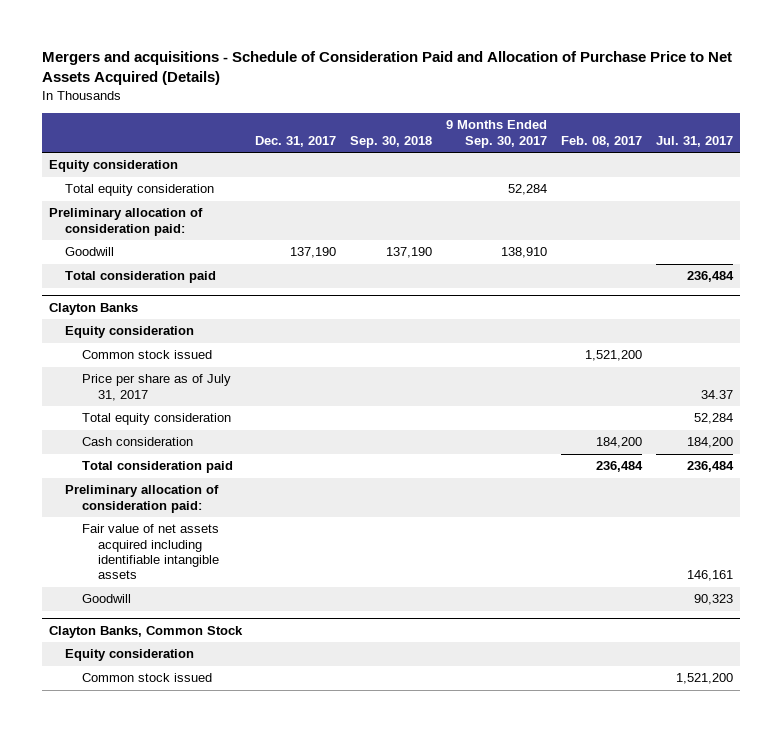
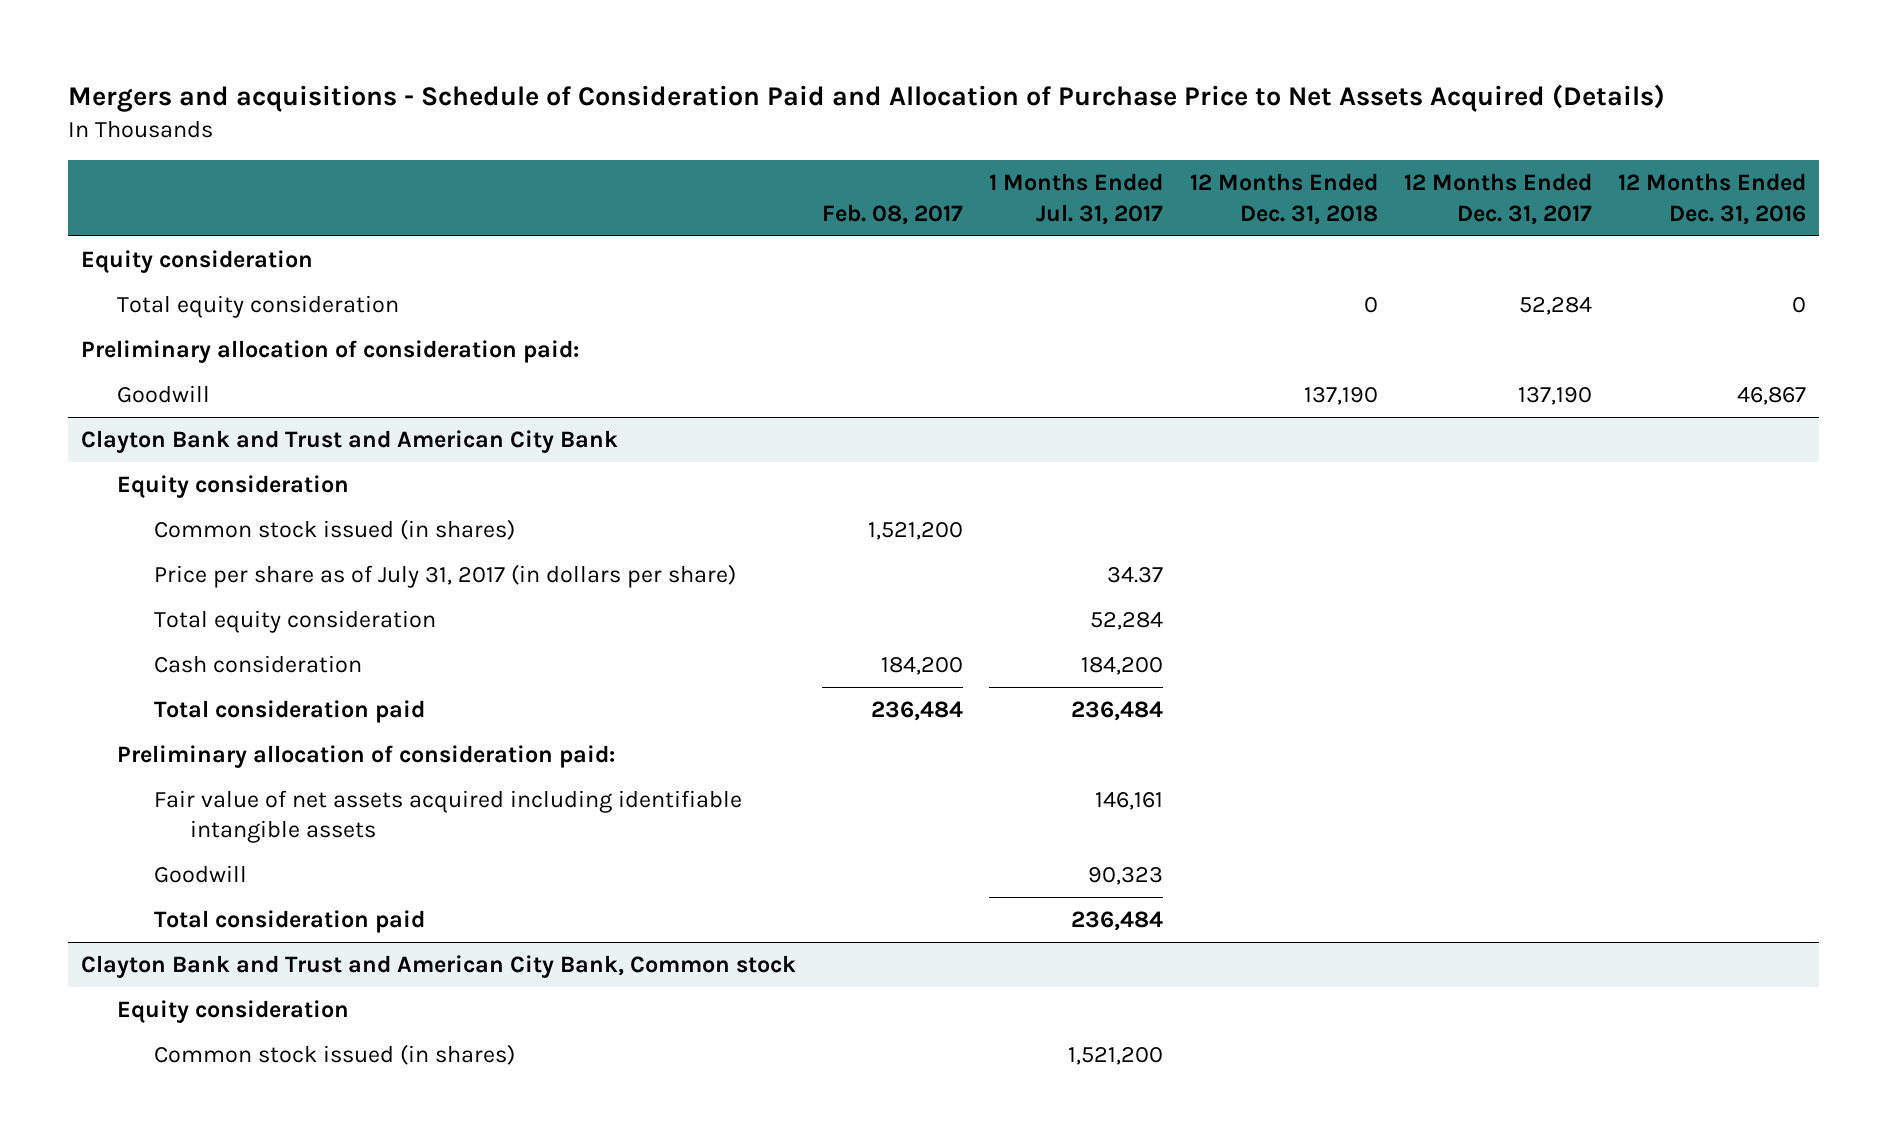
- | Dec. 31, 2017 | Sep. 30, 2018 | 9 Months Ended Sep. 30, 2017 | Feb. 08, 2017 | Jul. 31, 2017
+ | Feb. 08, 2017 | 1 Months Ended Jul. 31, 2017 | 12 Months Ended Dec. 31, 2018 | 12 Months Ended Dec. 31, 2017 | 12 Months Ended Dec. 31, 2016
- Total consideration paid | | | | | 236,484
- Clayton Banks
+ Clayton Bank and Trust and American City Bank
- Common stock issued | | | | 1,521,200 |
- Price per share as of July 31, 2017 | | | | | 34.37
+ Common stock issued (in shares) | 1,521,200 | | | |
+ Price per share as of July 31, 2017 (in dollars per share) | | 34.37 | | |
- Clayton Banks, Common Stock
+ Total consideration paid | | 236,484 | | |
+ Clayton Bank and Trust and American City Bank, Common stock
- Common stock issued | | | | | 1,521,200
+ Common stock issued (in shares) | | 1,521,200 | | |

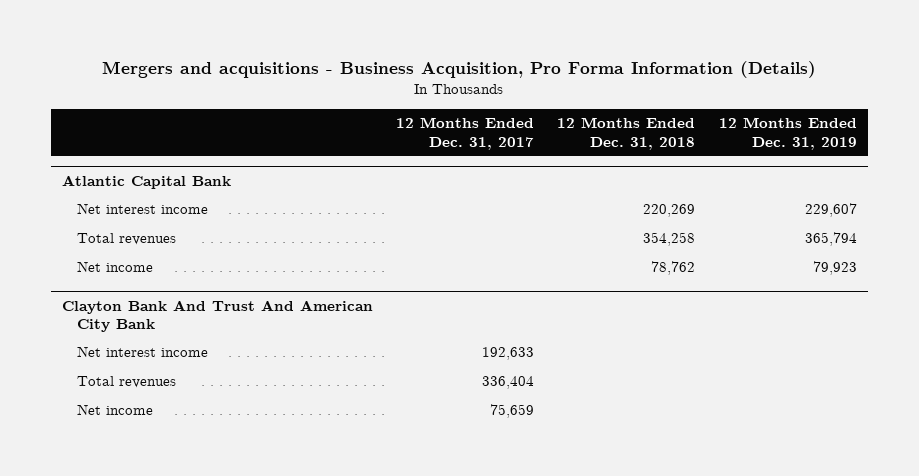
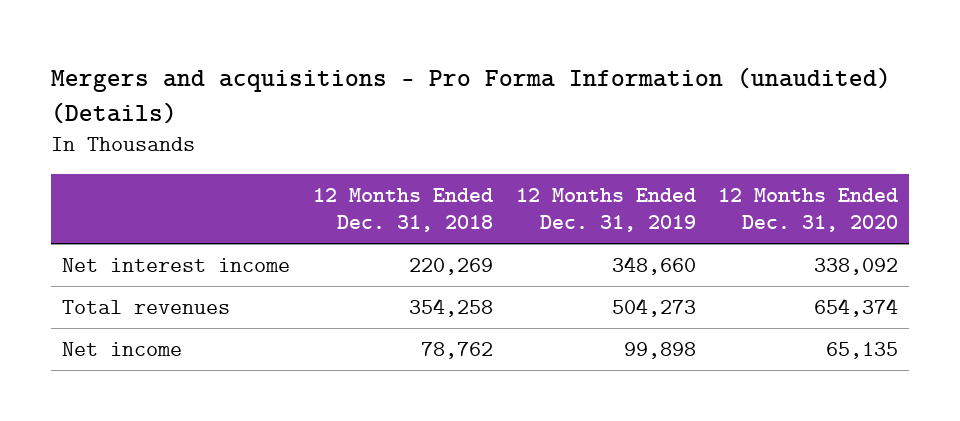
- Mergers and acquisitions - Business Acquisition, Pro Forma Information (Details)
+ Mergers and acquisitions - Pro Forma Information (unaudited) (Details)
- | 12 Months Ended Dec. 31, 2017 | 12 Months Ended Dec. 31, 2018 | 12 Months Ended Dec. 31, 2019
+ | 12 Months Ended Dec. 31, 2018 | 12 Months Ended Dec. 31, 2019 | 12 Months Ended Dec. 31, 2020
- Atlantic Capital Bank
- Net interest income | | 220,269 | 229,607
- Total revenues | | 354,258 | 365,794
- Net income | | 78,762 | 79,923
- Clayton Bank And Trust And American City Bank
- Net interest income | 192,633 | |
- Total revenues | 336,404 | |
- Net income | 75,659 | |
+ Net interest income | 220,269 | 348,660 | 338,092
+ Total revenues | 354,258 | 504,273 | 654,374
+ Net income | 78,762 | 99,898 | 65,135

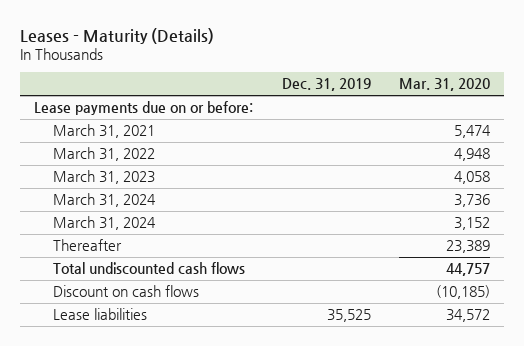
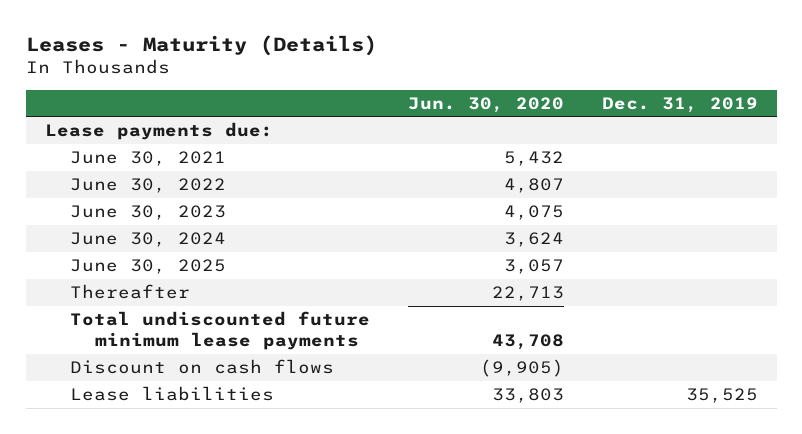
- | Dec. 31, 2019 | Mar. 31, 2020
+ | Jun. 30, 2020 | Dec. 31, 2019
- Lease payments due on or before:
- March 31, 2021 | | 5,474
- March 31, 2022 | | 4,948
- March 31, 2023 | | 4,058
- March 31, 2024 | | 3,736
- March 31, 2024 | | 3,152
+ Lease payments due:
+ June 30, 2021 | 5,432 |
+ June 30, 2022 | 4,807 |
+ June 30, 2023 | 4,075 |
+ June 30, 2024 | 3,624 |
+ June 30, 2025 | 3,057 |
- Total undiscounted cash flows | | 44,757
+ Total undiscounted future minimum lease payments | 43,708 |

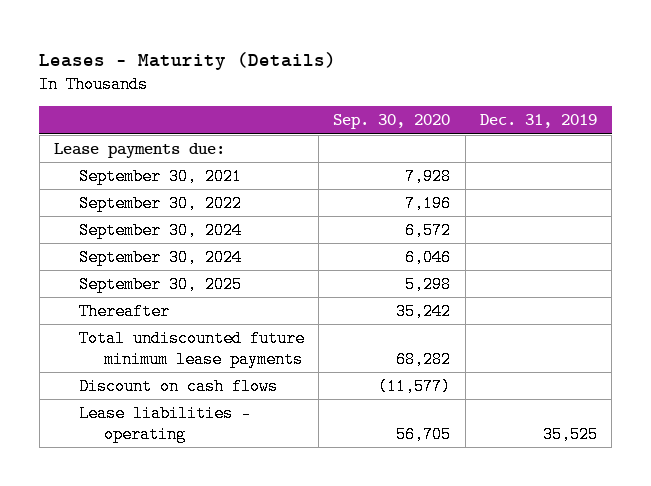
- | Jun. 30, 2020 | Dec. 31, 2019
+ | Sep. 30, 2020 | Dec. 31, 2019
- June 30, 2021 | 5,432 |
- June 30, 2022 | 4,807 |
- June 30, 2023 | 4,075 |
- June 30, 2024 | 3,624 |
- June 30, 2025 | 3,057 |
+ September 30, 2021 | 7,928 |
+ September 30, 2022 | 7,196 |
+ September 30, 2024 | 6,572 |
+ September 30, 2024 | 6,046 |
+ September 30, 2025 | 5,298 |
- Lease liabilities | 33,803 | 35,525
+ Lease liabilities - operating | 56,705 | 35,525

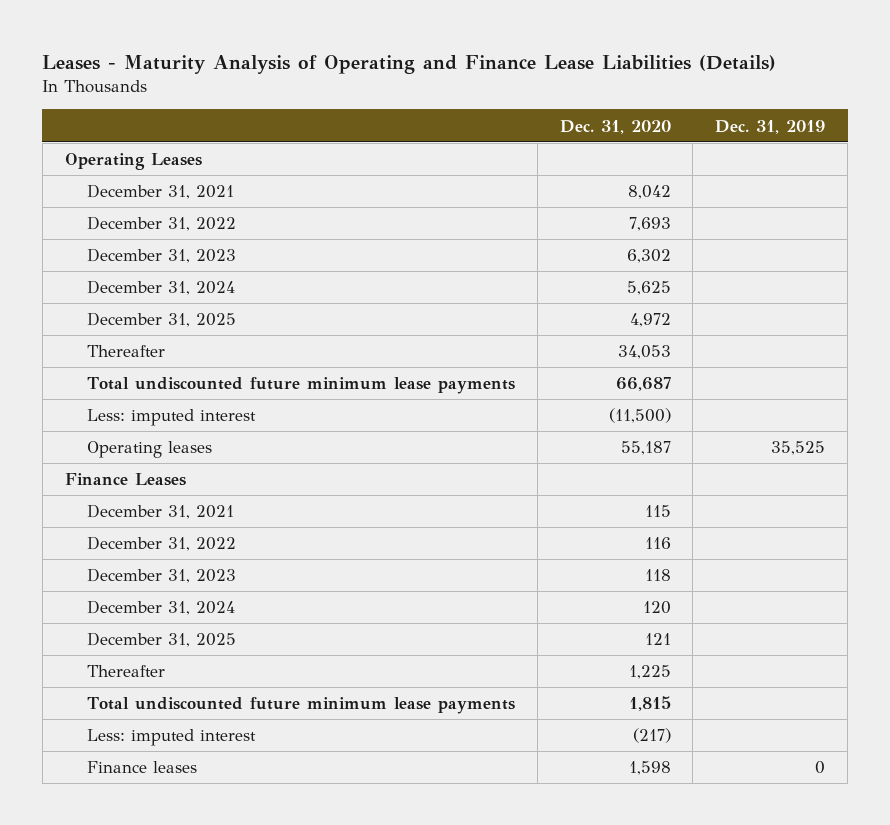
- Leases - Maturity (Details)
+ Leases - Maturity Analysis of Operating and Finance Lease Liabilities (Details)
- | Sep. 30, 2020 | Dec. 31, 2019
+ | Dec. 31, 2020 | Dec. 31, 2019
- Lease payments due:
- September 30, 2021 | 7,928 |
- September 30, 2022 | 7,196 |
- September 30, 2024 | 6,572 |
- September 30, 2024 | 6,046 |
- September 30, 2025 | 5,298 |
+ Operating Leases
+ December 31, 2021 | 8,042 |
+ December 31, 2022 | 7,693 |
+ December 31, 2023 | 6,302 |
+ December 31, 2024 | 5,625 |
+ December 31, 2025 | 4,972 |
- Discount on cash flows | (11,577) |
- Lease liabilities - operating | 56,705 | 35,525
+ Less: imputed interest | (11,500) |
+ Operating leases | 55,187 | 35,525
+ Finance Leases
+ December 31, 2021 | 115 |
+ December 31, 2022 | 116 |
+ December 31, 2023 | 118 |
+ December 31, 2024 | 120 |
+ December 31, 2025 | 121 |
+ Thereafter | 1,225 |
+ Total undiscounted future minimum lease payments | 1,815 |
+ Less: imputed interest | (217) |
+ Finance leases | 1,598 | 0

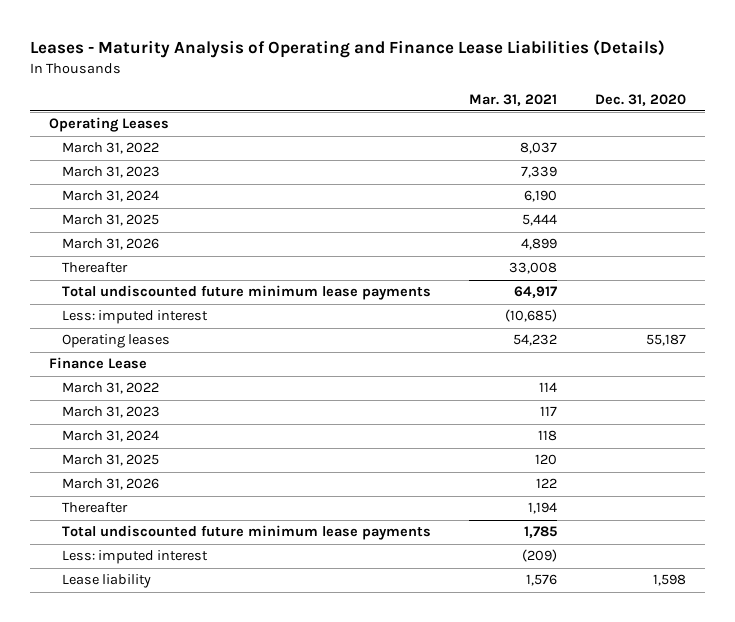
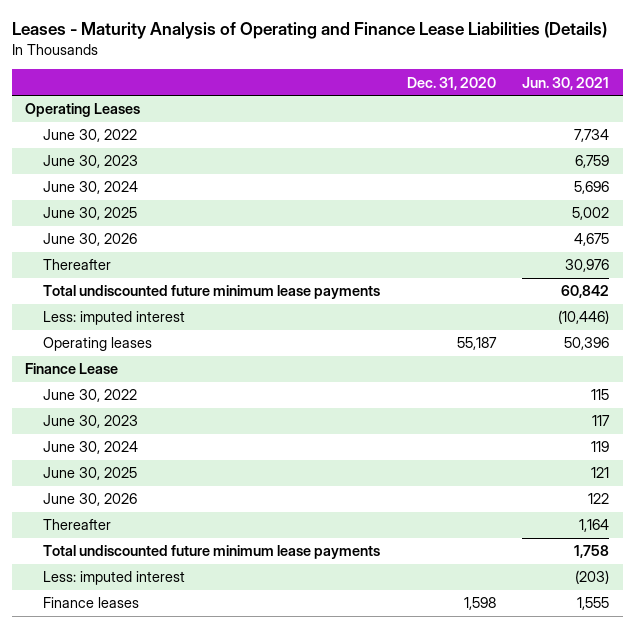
- | Mar. 31, 2021 | Dec. 31, 2020
+ | Dec. 31, 2020 | Jun. 30, 2021
- March 31, 2022 | 8,037 |
- March 31, 2023 | 7,339 |
- March 31, 2024 | 6,190 |
- March 31, 2025 | 5,444 |
- March 31, 2026 | 4,899 |
+ June 30, 2022 | | 7,734
+ June 30, 2023 | | 6,759
+ June 30, 2024 | | 5,696
+ June 30, 2025 | | 5,002
+ June 30, 2026 | | 4,675
- March 31, 2022 | 114 |
- March 31, 2023 | 117 |
- March 31, 2024 | 118 |
- March 31, 2025 | 120 |
- March 31, 2026 | 122 |
+ June 30, 2022 | | 115
+ June 30, 2023 | | 117
+ June 30, 2024 | | 119
+ June 30, 2025 | | 121
+ June 30, 2026 | | 122
- Lease liability | 1,576 | 1,598
+ Finance leases | 1,598 | 1,555

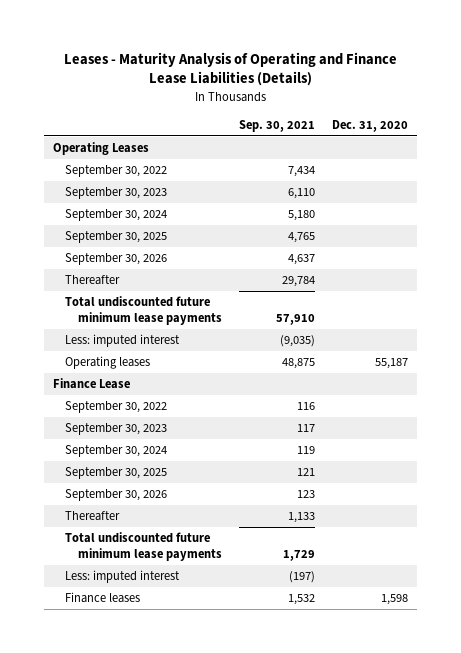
- | Dec. 31, 2020 | Jun. 30, 2021
+ | Sep. 30, 2021 | Dec. 31, 2020
- June 30, 2022 | | 7,734
- June 30, 2023 | | 6,759
- June 30, 2024 | | 5,696
- June 30, 2025 | | 5,002
- June 30, 2026 | | 4,675
+ September 30, 2022 | 7,434 |
+ September 30, 2023 | 6,110 |
+ September 30, 2024 | 5,180 |
+ September 30, 2025 | 4,765 |
+ September 30, 2026 | 4,637 |
- June 30, 2022 | | 115
- June 30, 2023 | | 117
- June 30, 2024 | | 119
- June 30, 2025 | | 121
- June 30, 2026 | | 122
+ September 30, 2022 | 116 |
+ September 30, 2023 | 117 |
+ September 30, 2024 | 119 |
+ September 30, 2025 | 121 |
+ September 30, 2026 | 123 |

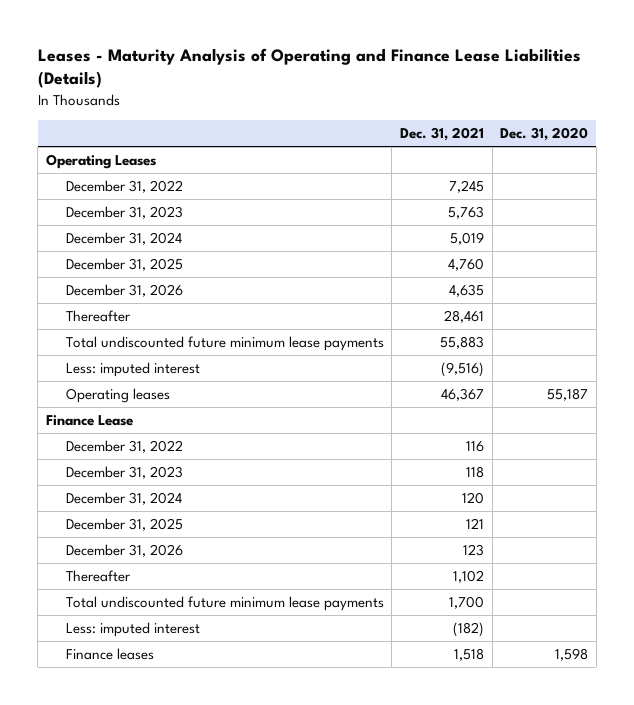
- | Sep. 30, 2021 | Dec. 31, 2020
+ | Dec. 31, 2021 | Dec. 31, 2020
- September 30, 2022 | 7,434 |
- September 30, 2023 | 6,110 |
- September 30, 2024 | 5,180 |
- September 30, 2025 | 4,765 |
- September 30, 2026 | 4,637 |
+ December 31, 2022 | 7,245 |
+ December 31, 2023 | 5,763 |
+ December 31, 2024 | 5,019 |
+ December 31, 2025 | 4,760 |
+ December 31, 2026 | 4,635 |
- September 30, 2022 | 116 |
- September 30, 2023 | 117 |
- September 30, 2024 | 119 |
- September 30, 2025 | 121 |
- September 30, 2026 | 123 |
+ December 31, 2022 | 116 |
+ December 31, 2023 | 118 |
+ December 31, 2024 | 120 |
+ December 31, 2025 | 121 |
+ December 31, 2026 | 123 |

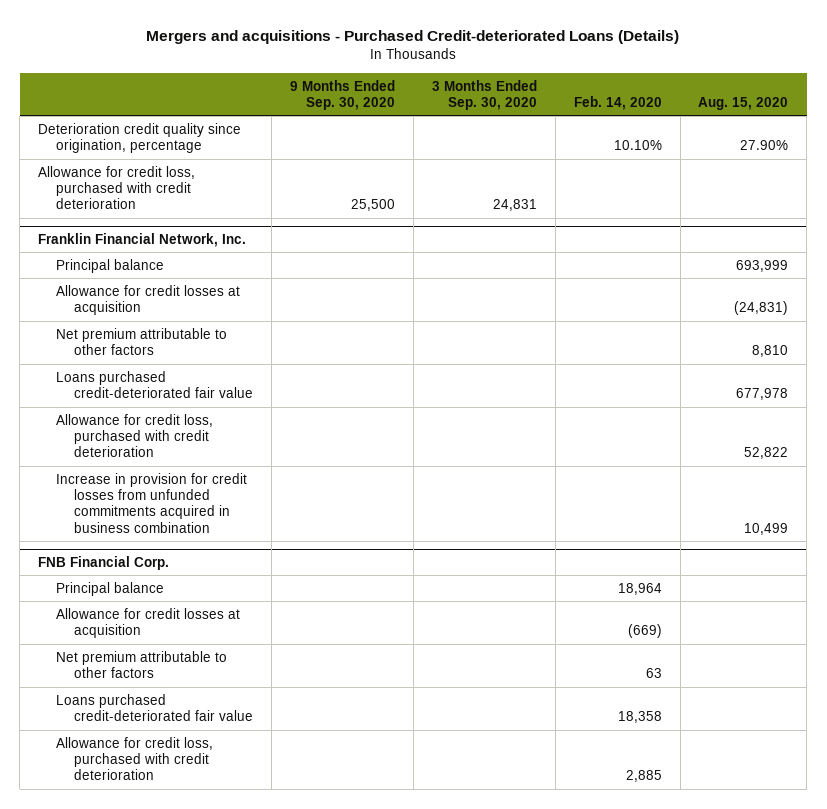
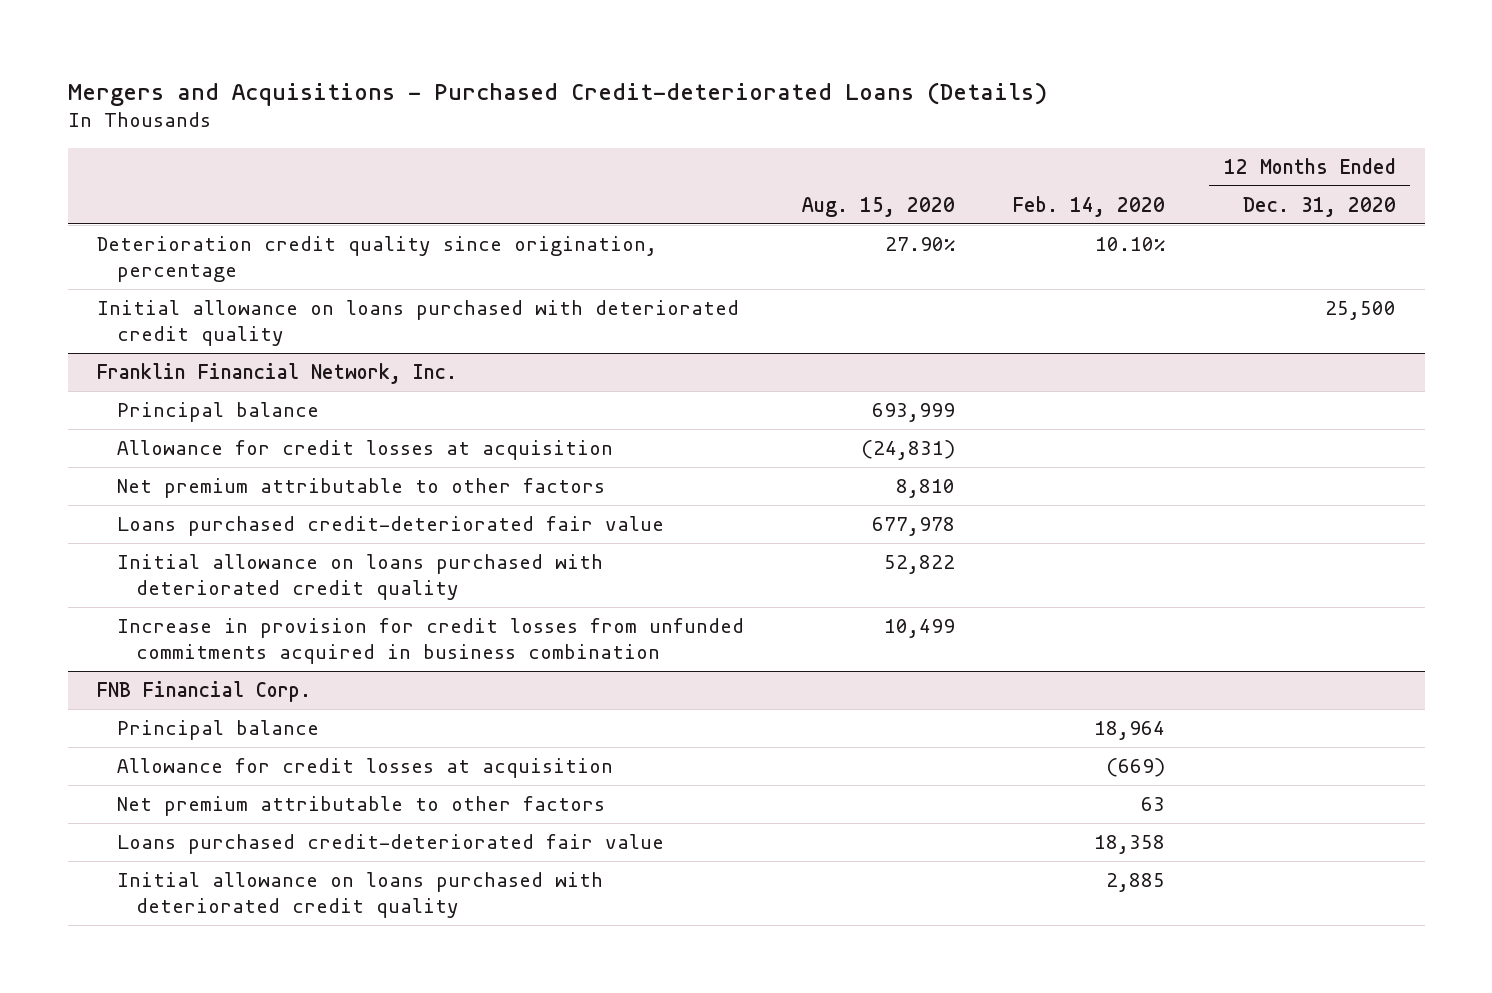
- Mergers and acquisitions - Purchased Credit-deteriorated Loans (Details)
+ Mergers and Acquisitions - Purchased Credit-deteriorated Loans (Details)
- | 9 Months Ended Sep. 30, 2020 | 3 Months Ended Sep. 30, 2020 | Feb. 14, 2020 | Aug. 15, 2020
+ | Aug. 15, 2020 | Feb. 14, 2020 | 12 Months Ended Dec. 31, 2020
- Allowance for credit loss, purchased with credit deterioration | 25,500 | 24,831 | |
+ Initial allowance on loans purchased with deteriorated credit quality | | | 25,500
@ Franklin Financial Network, Inc.
- Allowance for credit loss, purchased with credit deterioration | | | | 52,822
+ Initial allowance on loans purchased with deteriorated credit quality | 52,822 | |
@ FNB Financial Corp.
- Allowance for credit loss, purchased with credit deterioration | | | 2,885 |
+ Initial allowance on loans purchased with deteriorated credit quality | | 2,885 |

